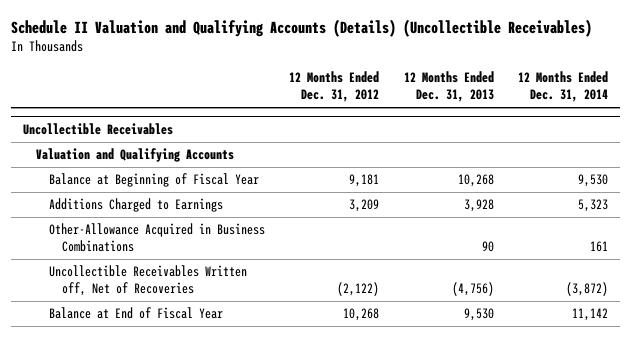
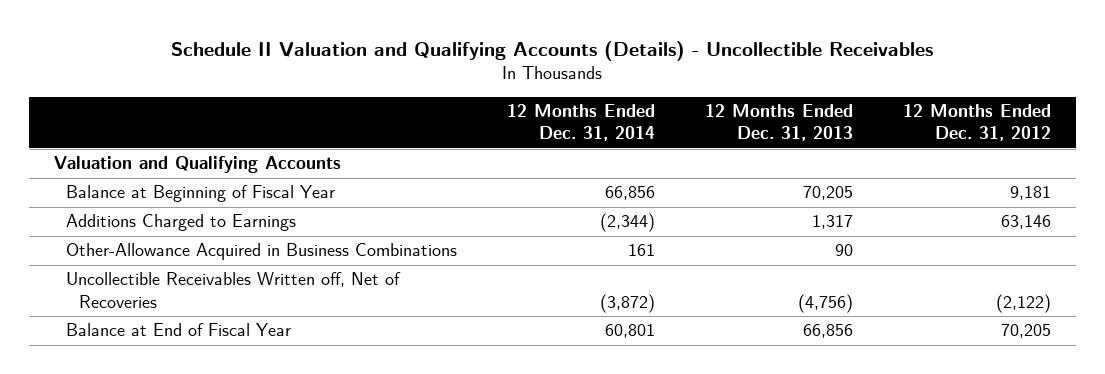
- Schedule II Valuation and Qualifying Accounts (Details) (Uncollectible Receivables)
+ Schedule II Valuation and Qualifying Accounts (Details) - Uncollectible Receivables
- | 12 Months Ended Dec. 31, 2012 | 12 Months Ended Dec. 31, 2013 | 12 Months Ended Dec. 31, 2014
+ | 12 Months Ended Dec. 31, 2014 | 12 Months Ended Dec. 31, 2013 | 12 Months Ended Dec. 31, 2012
- Uncollectible Receivables
- Balance at Beginning of Fiscal Year | 9,181 | 10,268 | 9,530
- Additions Charged to Earnings | 3,209 | 3,928 | 5,323
+ Balance at Beginning of Fiscal Year | 66,856 | 70,205 | 9,181
+ Additions Charged to Earnings | (2,344) | 1,317 | 63,146
- Balance at End of Fiscal Year | 10,268 | 9,530 | 11,142
+ Balance at End of Fiscal Year | 60,801 | 66,856 | 70,205

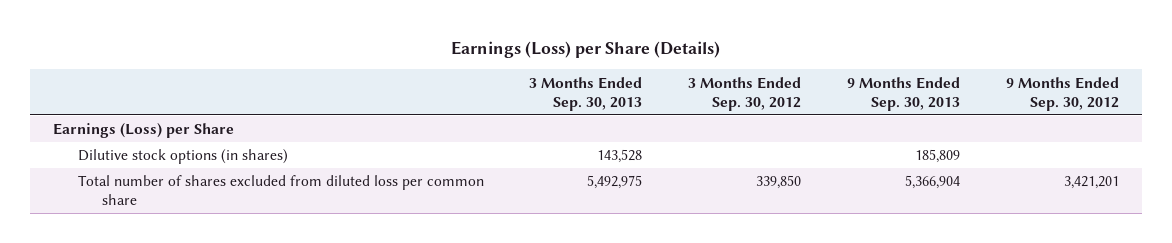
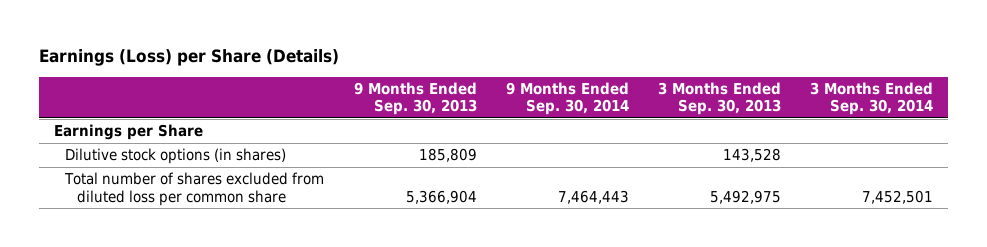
- | 3 Months Ended Sep. 30, 2013 | 3 Months Ended Sep. 30, 2012 | 9 Months Ended Sep. 30, 2013 | 9 Months Ended Sep. 30, 2012
+ | 9 Months Ended Sep. 30, 2013 | 9 Months Ended Sep. 30, 2014 | 3 Months Ended Sep. 30, 2013 | 3 Months Ended Sep. 30, 2014
- Earnings (Loss) per Share
+ Earnings per Share

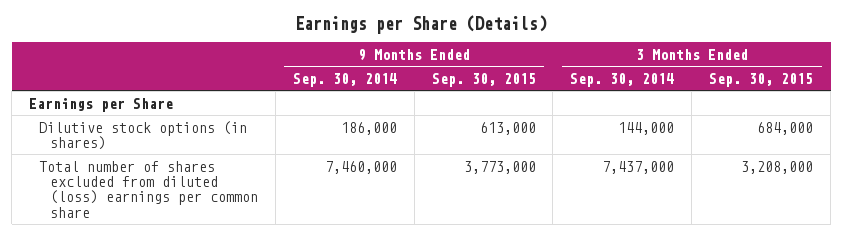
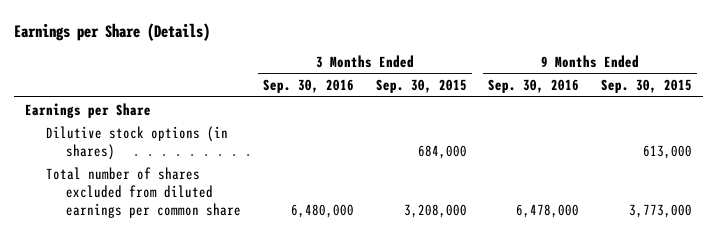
- | 9 Months Ended Sep. 30, 2014 | 9 Months Ended Sep. 30, 2015 | 3 Months Ended Sep. 30, 2014 | 3 Months Ended Sep. 30, 2015
+ | 3 Months Ended Sep. 30, 2016 | 3 Months Ended Sep. 30, 2015 | 9 Months Ended Sep. 30, 2016 | 9 Months Ended Sep. 30, 2015
- Total number of shares excluded from diluted (loss) earnings per common share | 7,460,000 | 3,773,000 | 7,437,000 | 3,208,000
+ Total number of shares excluded from diluted earnings per common share | 6,480,000 | 3,208,000 | 6,478,000 | 3,773,000

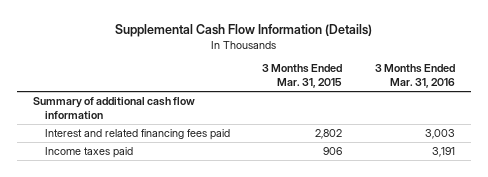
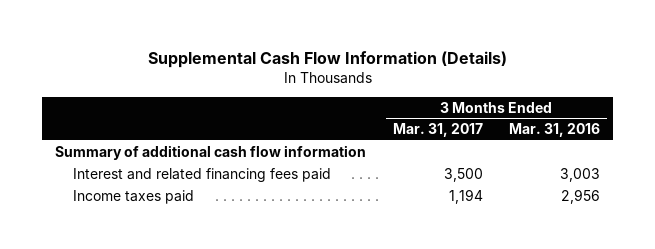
- | 3 Months Ended Mar. 31, 2015 | 3 Months Ended Mar. 31, 2016
+ | 3 Months Ended Mar. 31, 2017 | 3 Months Ended Mar. 31, 2016
- Income taxes paid | 906 | 3,191
+ Income taxes paid | 1,194 | 2,956

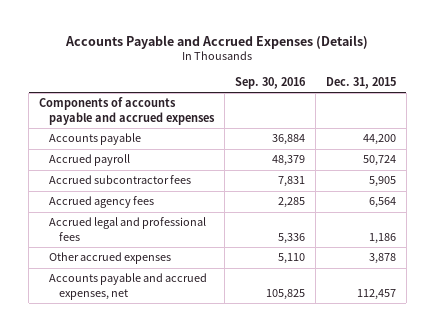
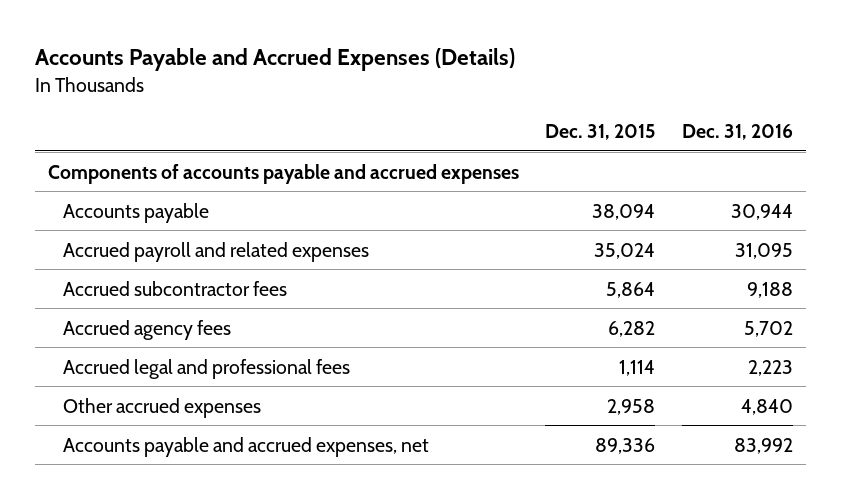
- | Sep. 30, 2016 | Dec. 31, 2015
+ | Dec. 31, 2015 | Dec. 31, 2016
- Accounts payable | 36,884 | 44,200
- Accrued payroll | 48,379 | 50,724
- Accrued subcontractor fees | 7,831 | 5,905
- Accrued agency fees | 2,285 | 6,564
- Accrued legal and professional fees | 5,336 | 1,186
- Other accrued expenses | 5,110 | 3,878
- Accounts payable and accrued expenses, net | 105,825 | 112,457
+ Accounts payable | 38,094 | 30,944
+ Accrued payroll and related expenses | 35,024 | 31,095
+ Accrued subcontractor fees | 5,864 | 9,188
+ Accrued agency fees | 6,282 | 5,702
+ Accrued legal and professional fees | 1,114 | 2,223
+ Other accrued expenses | 2,958 | 4,840
+ Accounts payable and accrued expenses, net | 89,336 | 83,992

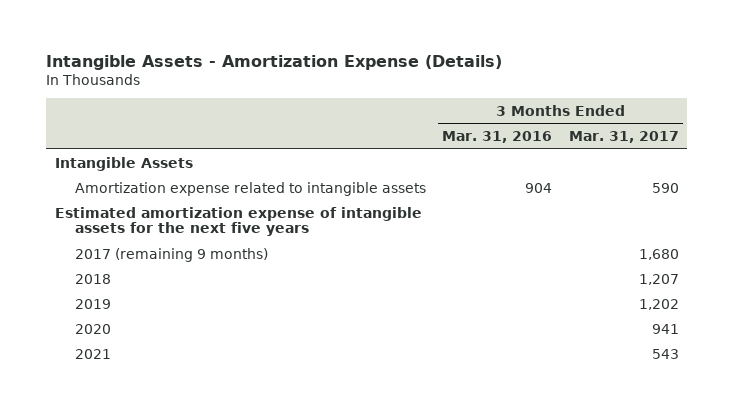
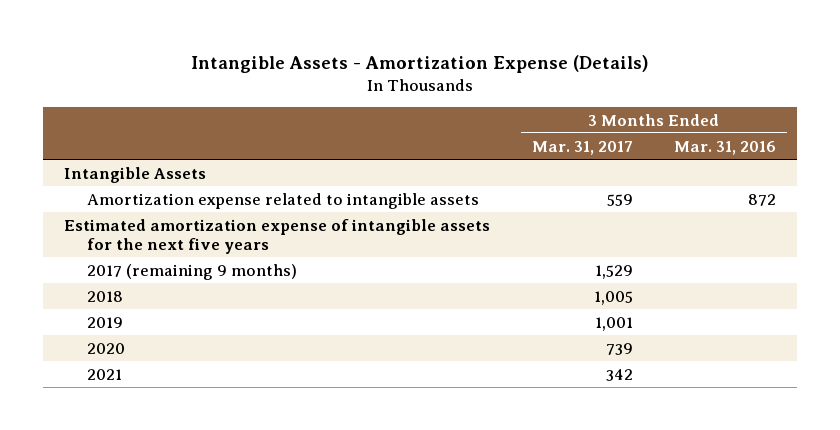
- | 3 Months Ended Mar. 31, 2016 | 3 Months Ended Mar. 31, 2017
+ | 3 Months Ended Mar. 31, 2017 | 3 Months Ended Mar. 31, 2016
- Amortization expense related to intangible assets | 904 | 590
+ Amortization expense related to intangible assets | 559 | 872
- 2017 (remaining 9 months) | | 1,680
- 2018 | | 1,207
- 2019 | | 1,202
- 2020 | | 941
- 2021 | | 543
+ 2017 (remaining 9 months) | 1,529 |
+ 2018 | 1,005 |
+ 2019 | 1,001 |
+ 2020 | 739 |
+ 2021 | 342 |

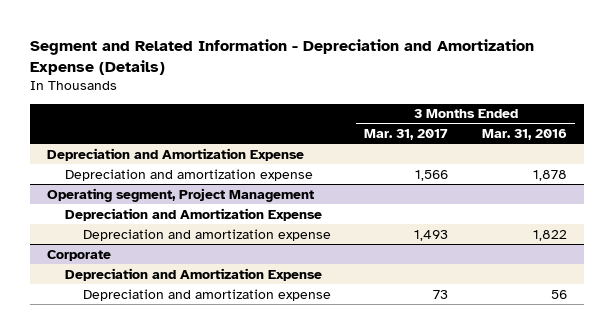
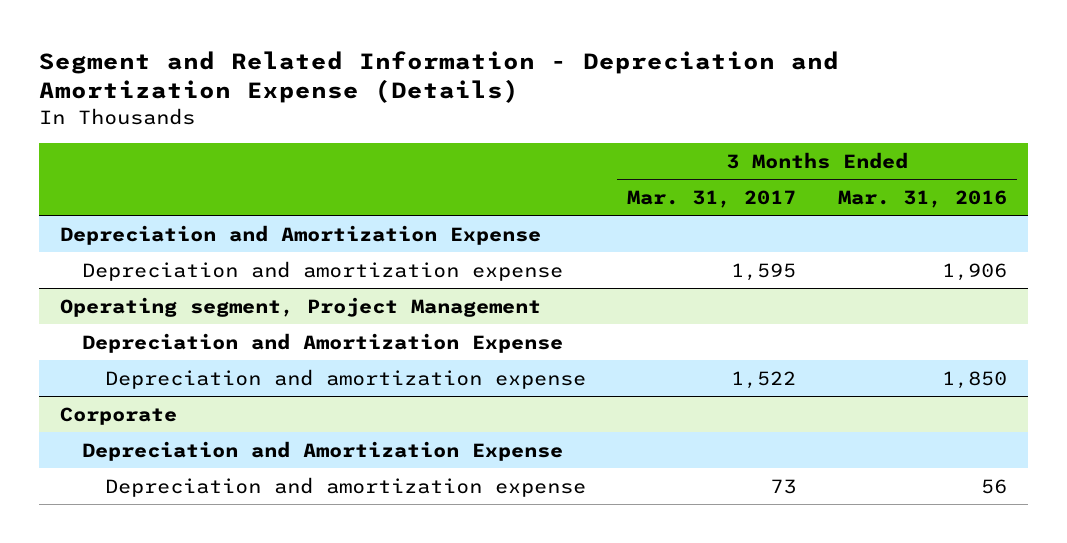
- Depreciation and amortization expense | 1,566 | 1,878
+ Depreciation and amortization expense | 1,595 | 1,906
@ Operating segment, Project Management
- Depreciation and amortization expense | 1,493 | 1,822
+ Depreciation and amortization expense | 1,522 | 1,850

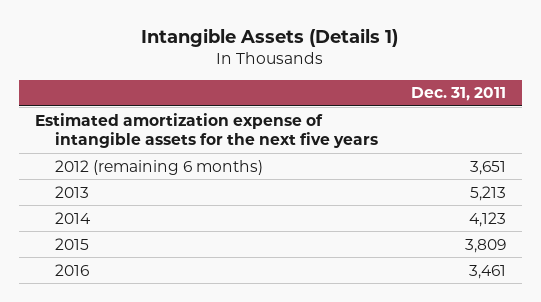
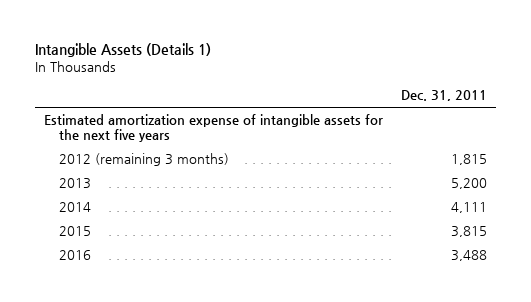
- 2012 (remaining 6 months) | 3,651
- 2013 | 5,213
- 2014 | 4,123
- 2015 | 3,809
- 2016 | 3,461
+ 2012 (remaining 3 months) | 1,815
+ 2013 | 5,200
+ 2014 | 4,111
+ 2015 | 3,815
+ 2016 | 3,488

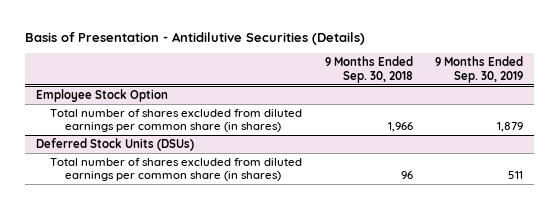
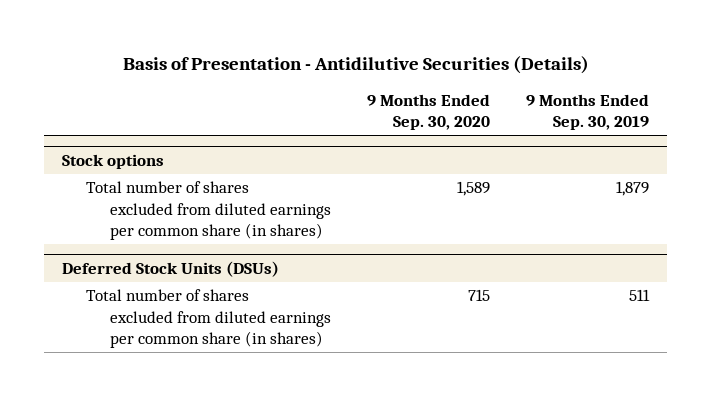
- | 9 Months Ended Sep. 30, 2018 | 9 Months Ended Sep. 30, 2019
+ | 9 Months Ended Sep. 30, 2020 | 9 Months Ended Sep. 30, 2019
- Employee Stock Option
+ Stock options

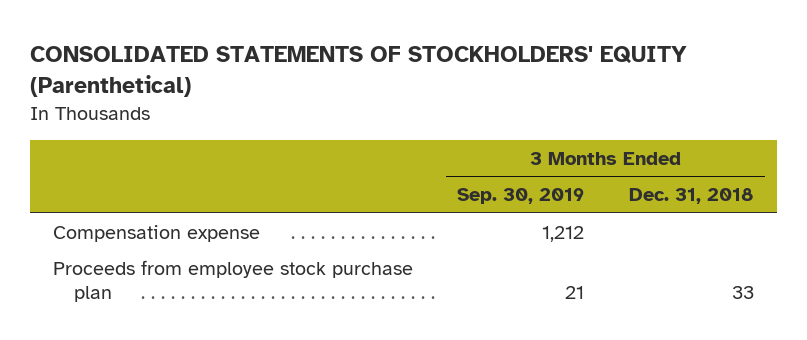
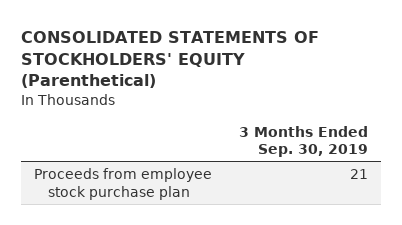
- | 3 Months Ended Sep. 30, 2019 | 3 Months Ended Dec. 31, 2018
+ | 3 Months Ended Sep. 30, 2019
- Compensation expense | 1,212 |

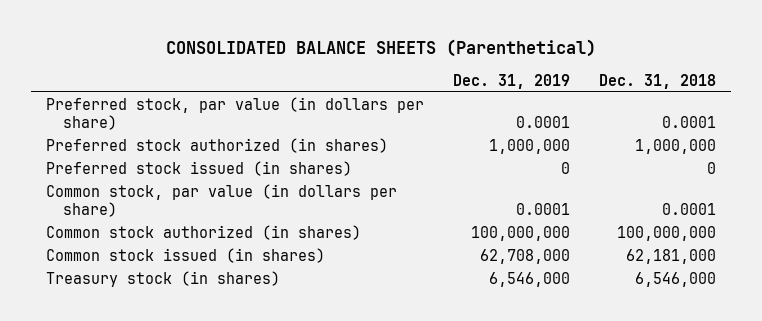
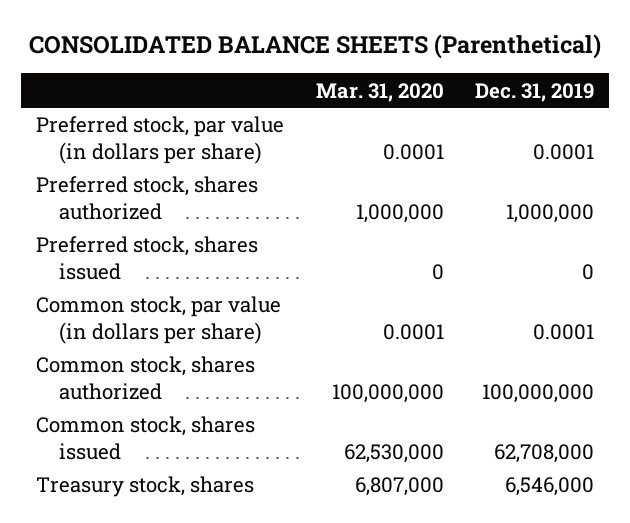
- | Dec. 31, 2019 | Dec. 31, 2018
+ | Mar. 31, 2020 | Dec. 31, 2019
- Preferred stock authorized (in shares) | 1,000,000 | 1,000,000
- Preferred stock issued (in shares) | 0 | 0
+ Preferred stock, shares authorized | 1,000,000 | 1,000,000
+ Preferred stock, shares issued | 0 | 0
- Common stock authorized (in shares) | 100,000,000 | 100,000,000
- Common stock issued (in shares) | 62,708,000 | 62,181,000
- Treasury stock (in shares) | 6,546,000 | 6,546,000
+ Common stock, shares authorized | 100,000,000 | 100,000,000
+ Common stock, shares issued | 62,530,000 | 62,708,000
+ Treasury stock, shares | 6,807,000 | 6,546,000

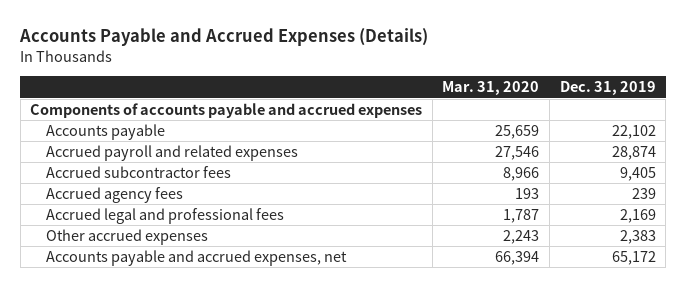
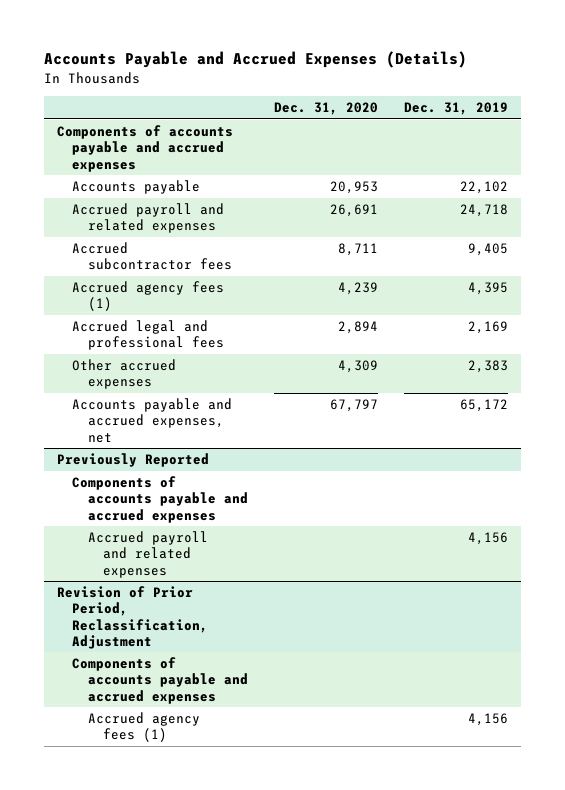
- | Mar. 31, 2020 | Dec. 31, 2019
+ | Dec. 31, 2020 | Dec. 31, 2019
- Accrued payroll and related expenses | 27,546 | 28,874
+ Accrued payroll and related expenses | 26,691 | 24,718
- Accrued agency fees | 193 | 239
+ Accrued agency fees (1) | 4,239 | 4,395
+ Previously Reported
+ Components of accounts payable and accrued expenses
+ Accrued payroll and related expenses | | 4,156
+ Revision of Prior Period, Reclassification, Adjustment
+ Components of accounts payable and accrued expenses
+ Accrued agency fees (1) | | 4,156

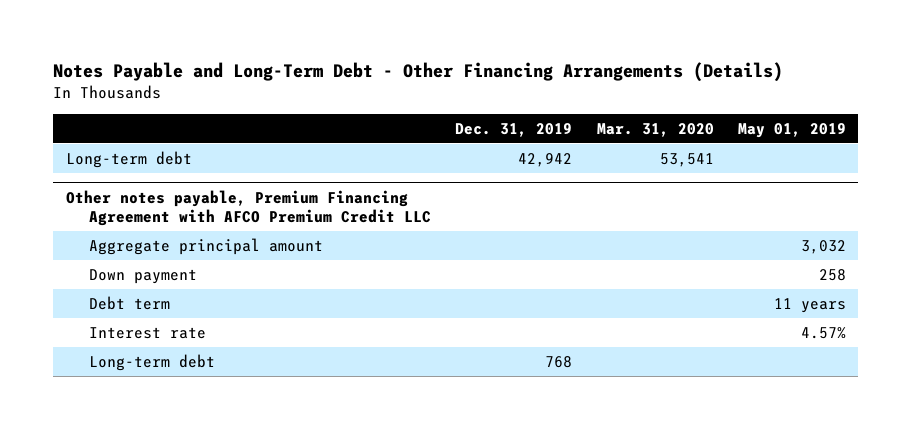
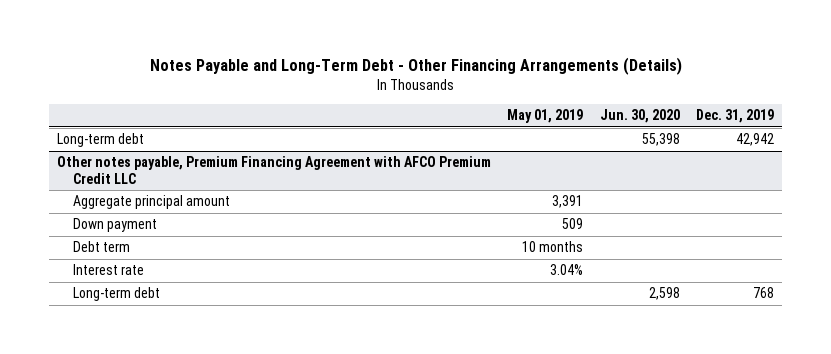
- | Dec. 31, 2019 | Mar. 31, 2020 | May 01, 2019
+ | May 01, 2019 | Jun. 30, 2020 | Dec. 31, 2019
@ Other notes payable, Premium Financing Agreement with AFCO Premium Credit LLC
- Aggregate principal amount | | | 3,032
- Down payment | | | 258
- Debt term | | | 11 years
- Interest rate | | | 4.57%
+ Aggregate principal amount | 3,391 | |
+ Down payment | 509 | |
+ Debt term | 10 months | |
+ Interest rate | 3.04% | |

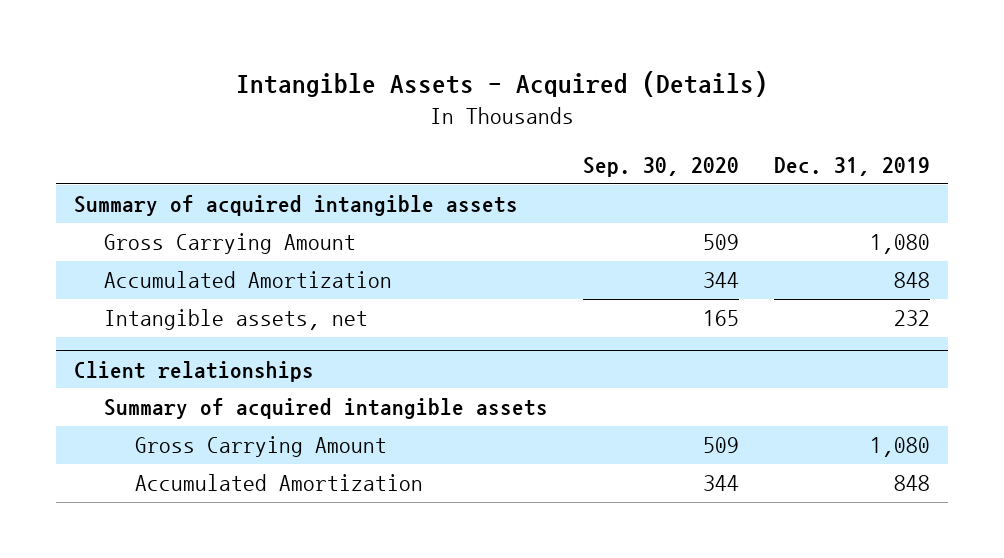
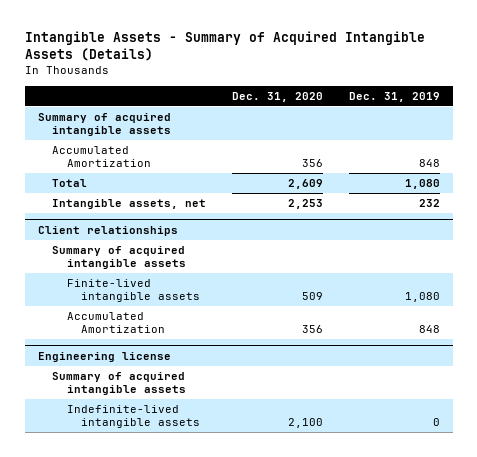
- Intangible Assets - Acquired (Details)
+ Intangible Assets - Summary of Acquired Intangible Assets (Details)
- | Sep. 30, 2020 | Dec. 31, 2019
+ | Dec. 31, 2020 | Dec. 31, 2019
- Gross Carrying Amount | 509 | 1,080
+ Total | 2,609 | 1,080
@ Client relationships
- Gross Carrying Amount | 509 | 1,080
+ Finite-lived intangible assets | 509 | 1,080
+ Engineering license
+ Summary of acquired intangible assets
+ Indefinite-lived intangible assets | 2,100 | 0

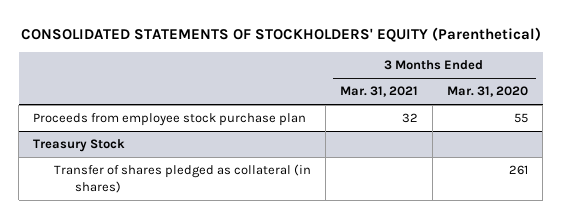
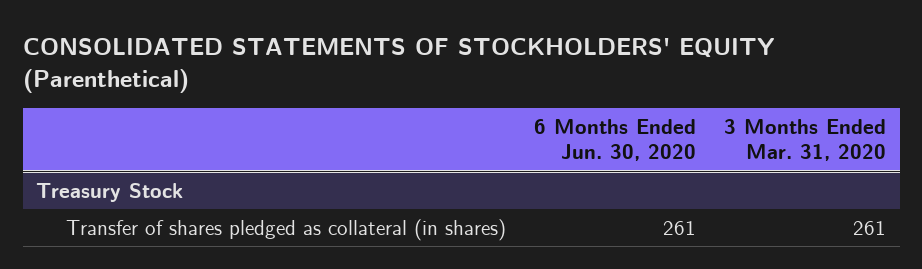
- | 3 Months Ended Mar. 31, 2021 | 3 Months Ended Mar. 31, 2020
+ | 6 Months Ended Jun. 30, 2020 | 3 Months Ended Mar. 31, 2020
- Proceeds from employee stock purchase plan | 32 | 55

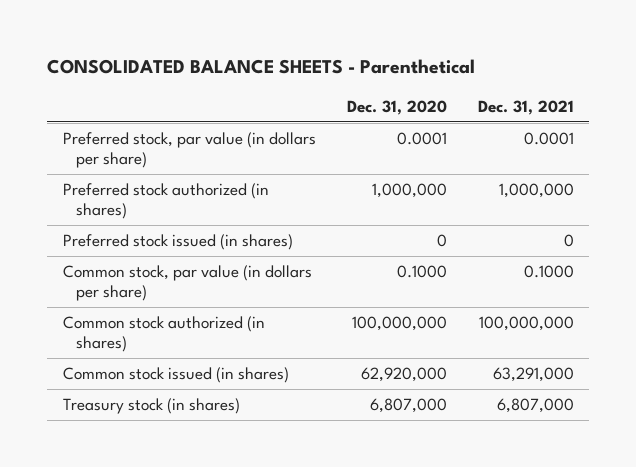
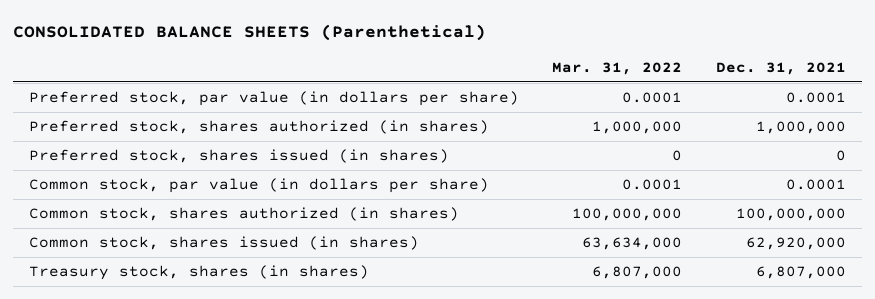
- CONSOLIDATED BALANCE SHEETS - Parenthetical
+ CONSOLIDATED BALANCE SHEETS (Parenthetical)
- | Dec. 31, 2020 | Dec. 31, 2021
+ | Mar. 31, 2022 | Dec. 31, 2021
- Preferred stock authorized (in shares) | 1,000,000 | 1,000,000
- Preferred stock issued (in shares) | 0 | 0
- Common stock, par value (in dollars per share) | 0.1000 | 0.1000
- Common stock authorized (in shares) | 100,000,000 | 100,000,000
- Common stock issued (in shares) | 62,920,000 | 63,291,000
- Treasury stock (in shares) | 6,807,000 | 6,807,000
+ Preferred stock, shares authorized (in shares) | 1,000,000 | 1,000,000
+ Preferred stock, shares issued (in shares) | 0 | 0
+ Common stock, par value (in dollars per share) | 0.0001 | 0.0001
+ Common stock, shares authorized (in shares) | 100,000,000 | 100,000,000
+ Common stock, shares issued (in shares) | 63,634,000 | 62,920,000
+ Treasury stock, shares (in shares) | 6,807,000 | 6,807,000

